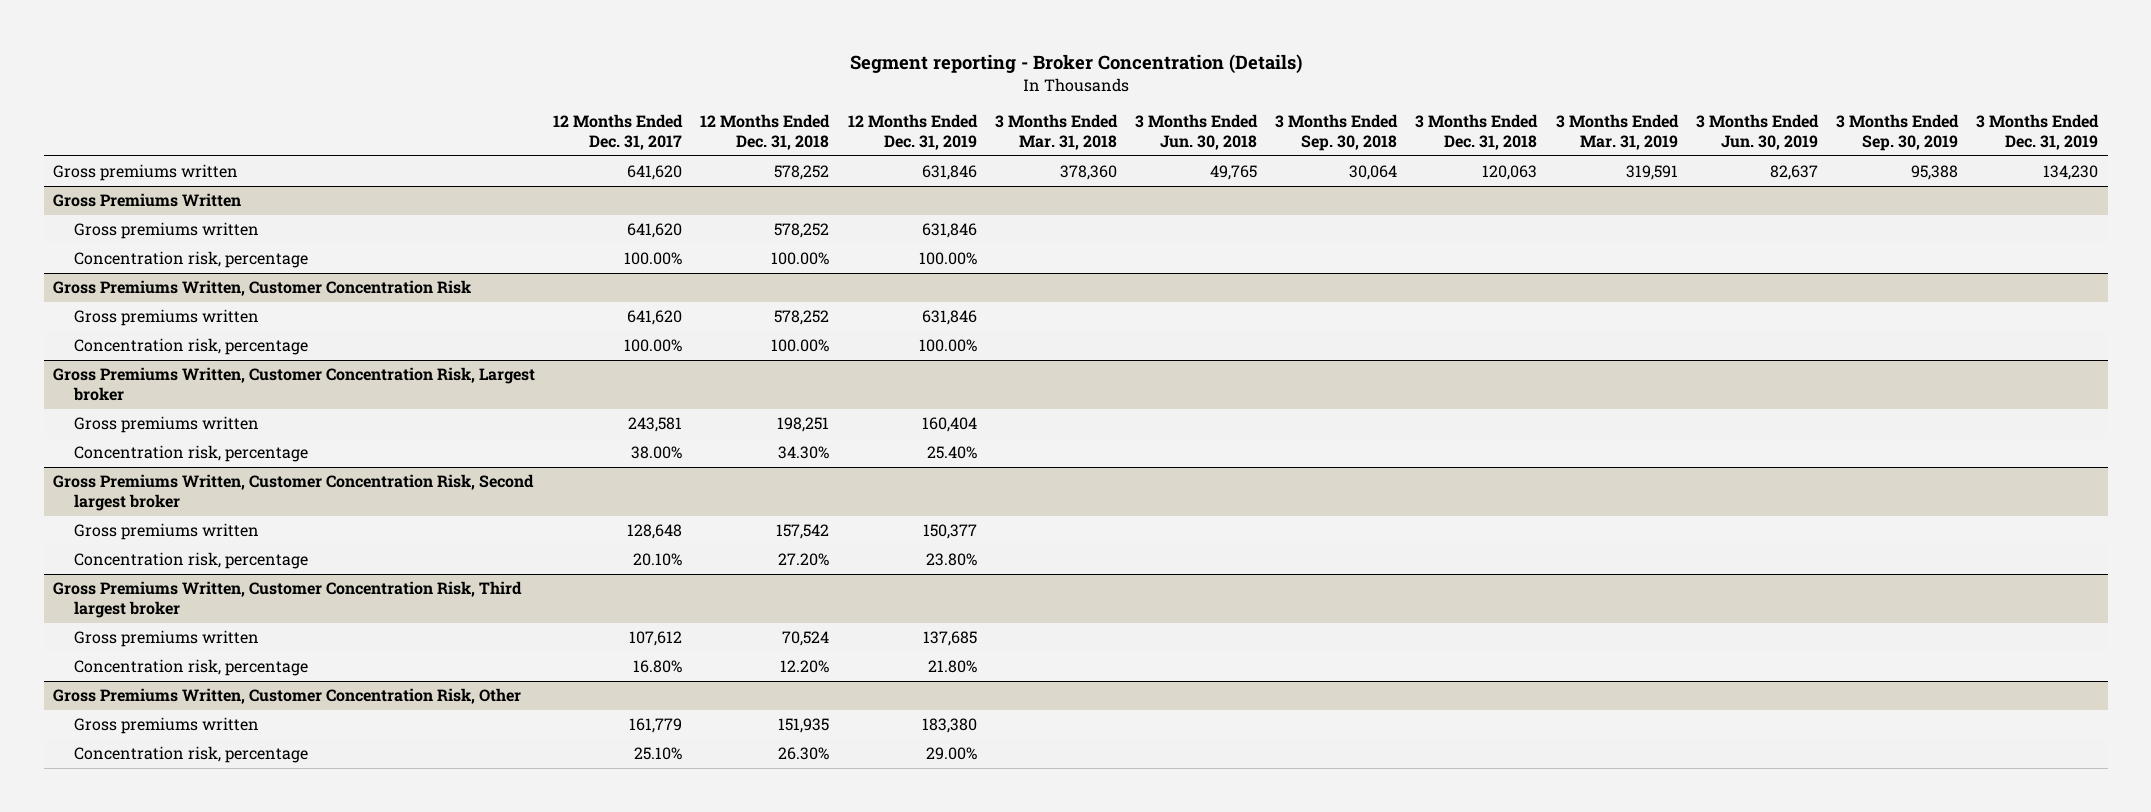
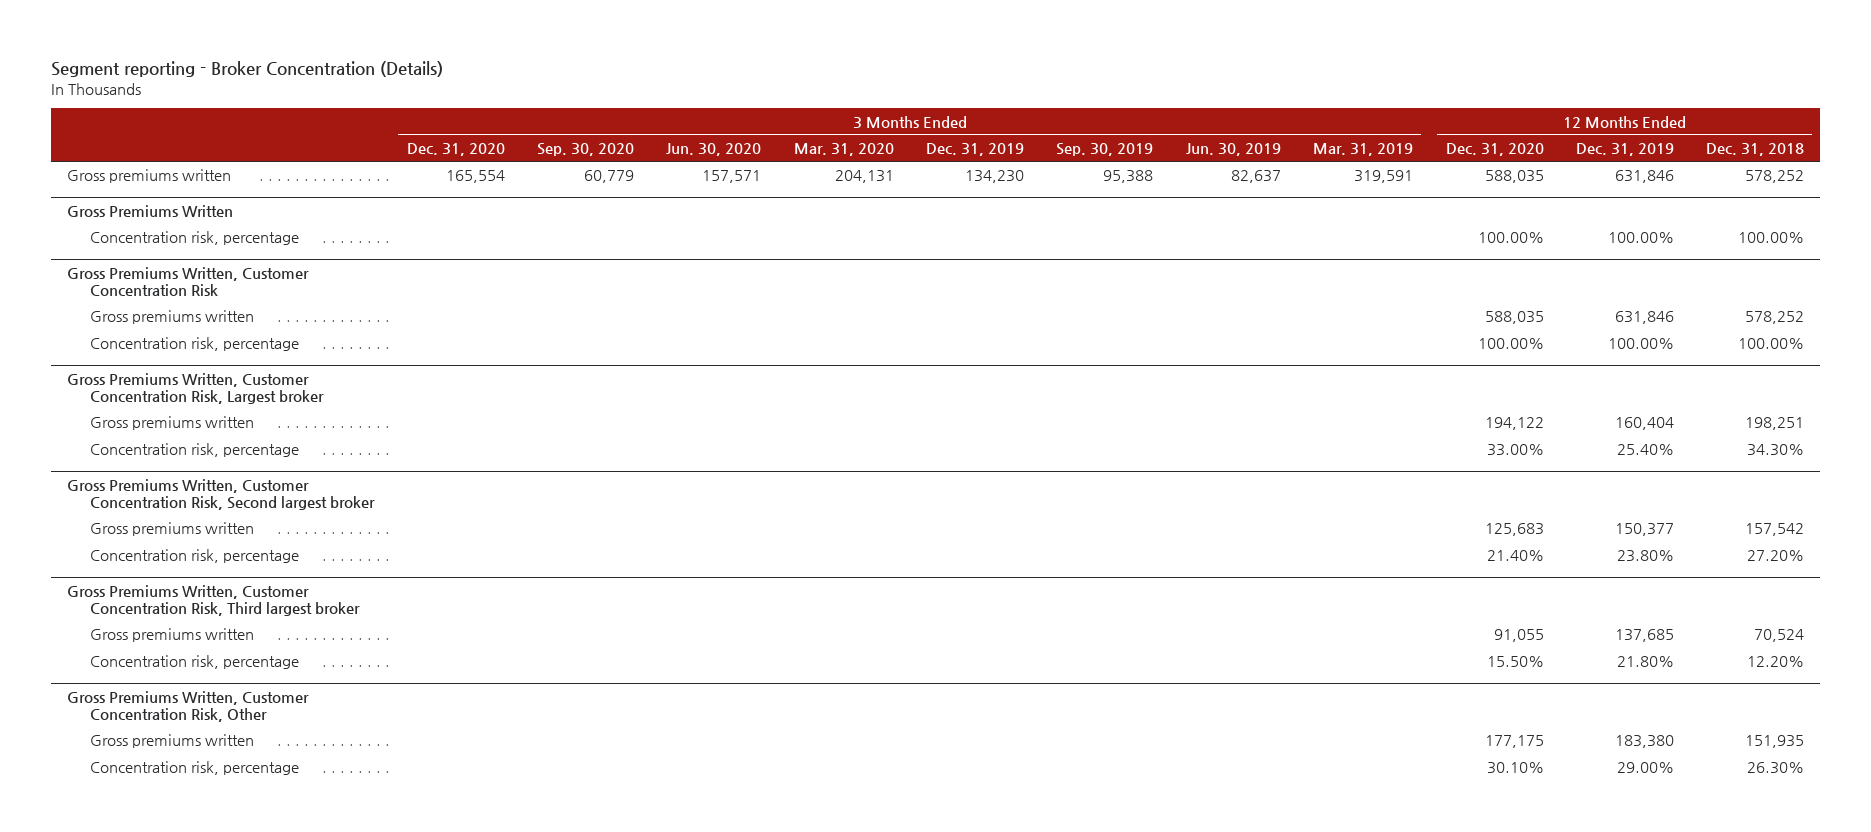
- | 12 Months Ended Dec. 31, 2017 | 12 Months Ended Dec. 31, 2018 | 12 Months Ended Dec. 31, 2019 | 3 Months Ended Mar. 31, 2018 | 3 Months Ended Jun. 30, 2018 | 3 Months Ended Sep. 30, 2018 | 3 Months Ended Dec. 31, 2018 | 3 Months Ended Mar. 31, 2019 | 3 Months Ended Jun. 30, 2019 | 3 Months Ended Sep. 30, 2019 | 3 Months Ended Dec. 31, 2019
+ | 3 Months Ended Dec. 31, 2020 | 3 Months Ended Sep. 30, 2020 | 3 Months Ended Jun. 30, 2020 | 3 Months Ended Mar. 31, 2020 | 3 Months Ended Dec. 31, 2019 | 3 Months Ended Sep. 30, 2019 | 3 Months Ended Jun. 30, 2019 | 3 Months Ended Mar. 31, 2019 | 12 Months Ended Dec. 31, 2020 | 12 Months Ended Dec. 31, 2019 | 12 Months Ended Dec. 31, 2018
@ Gross Premiums Written
- Gross premiums written | 641,620 | 578,252 | 631,846 | | | | | | | |

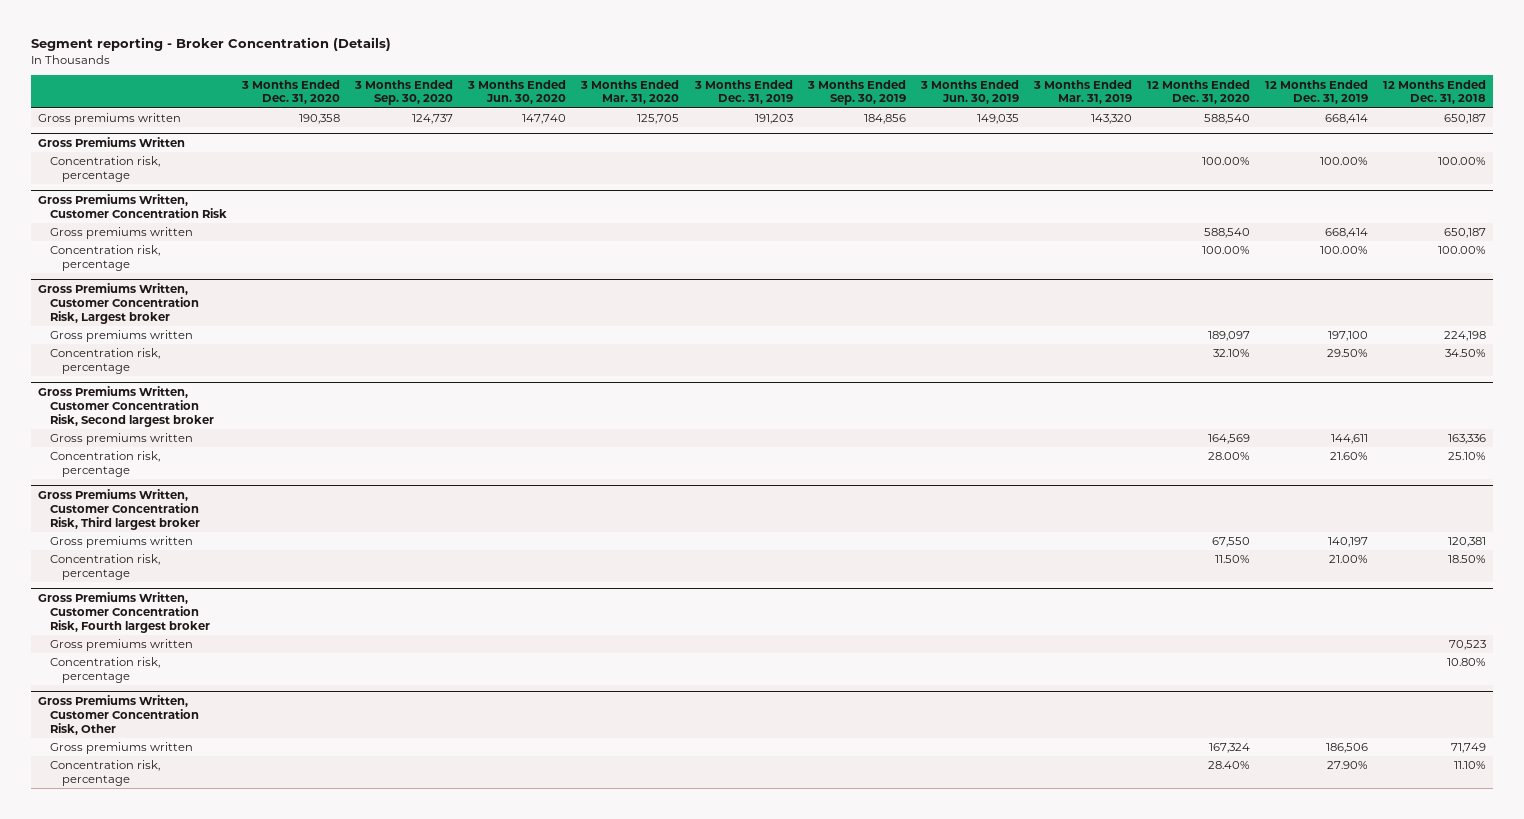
- Gross premiums written | 165,554 | 60,779 | 157,571 | 204,131 | 134,230 | 95,388 | 82,637 | 319,591 | 588,035 | 631,846 | 578,252
+ Gross premiums written | 190,358 | 124,737 | 147,740 | 125,705 | 191,203 | 184,856 | 149,035 | 143,320 | 588,540 | 668,414 | 650,187
@ Gross Premiums Written, Customer Concentration Risk
- Gross premiums written | | | | | | | | | 588,035 | 631,846 | 578,252
+ Gross premiums written | | | | | | | | | 588,540 | 668,414 | 650,187
@ Gross Premiums Written, Customer Concentration Risk, Largest broker
- Gross premiums written | | | | | | | | | 194,122 | 160,404 | 198,251
- Concentration risk, percentage | | | | | | | | | 33.00% | 25.40% | 34.30%
+ Gross premiums written | | | | | | | | | 189,097 | 197,100 | 224,198
+ Concentration risk, percentage | | | | | | | | | 32.10% | 29.50% | 34.50%
@ Gross Premiums Written, Customer Concentration Risk, Second largest broker
- Gross premiums written | | | | | | | | | 125,683 | 150,377 | 157,542
- Concentration risk, percentage | | | | | | | | | 21.40% | 23.80% | 27.20%
+ Gross premiums written | | | | | | | | | 164,569 | 144,611 | 163,336
+ Concentration risk, percentage | | | | | | | | | 28.00% | 21.60% | 25.10%
@ Gross Premiums Written, Customer Concentration Risk, Third largest broker
- Gross premiums written | | | | | | | | | 91,055 | 137,685 | 70,524
- Concentration risk, percentage | | | | | | | | | 15.50% | 21.80% | 12.20%
+ Gross premiums written | | | | | | | | | 67,550 | 140,197 | 120,381
+ Concentration risk, percentage | | | | | | | | | 11.50% | 21.00% | 18.50%
+ Gross Premiums Written, Customer Concentration Risk, Fourth largest broker
+ Gross premiums written | | | | | | | | | | | 70,523
+ Concentration risk, percentage | | | | | | | | | | | 10.80%
@ Gross Premiums Written, Customer Concentration Risk, Other
- Gross premiums written | | | | | | | | | 177,175 | 183,380 | 151,935
- Concentration risk, percentage | | | | | | | | | 30.10% | 29.00% | 26.30%
+ Gross premiums written | | | | | | | | | 167,324 | 186,506 | 71,749
+ Concentration risk, percentage | | | | | | | | | 28.40% | 27.90% | 11.10%

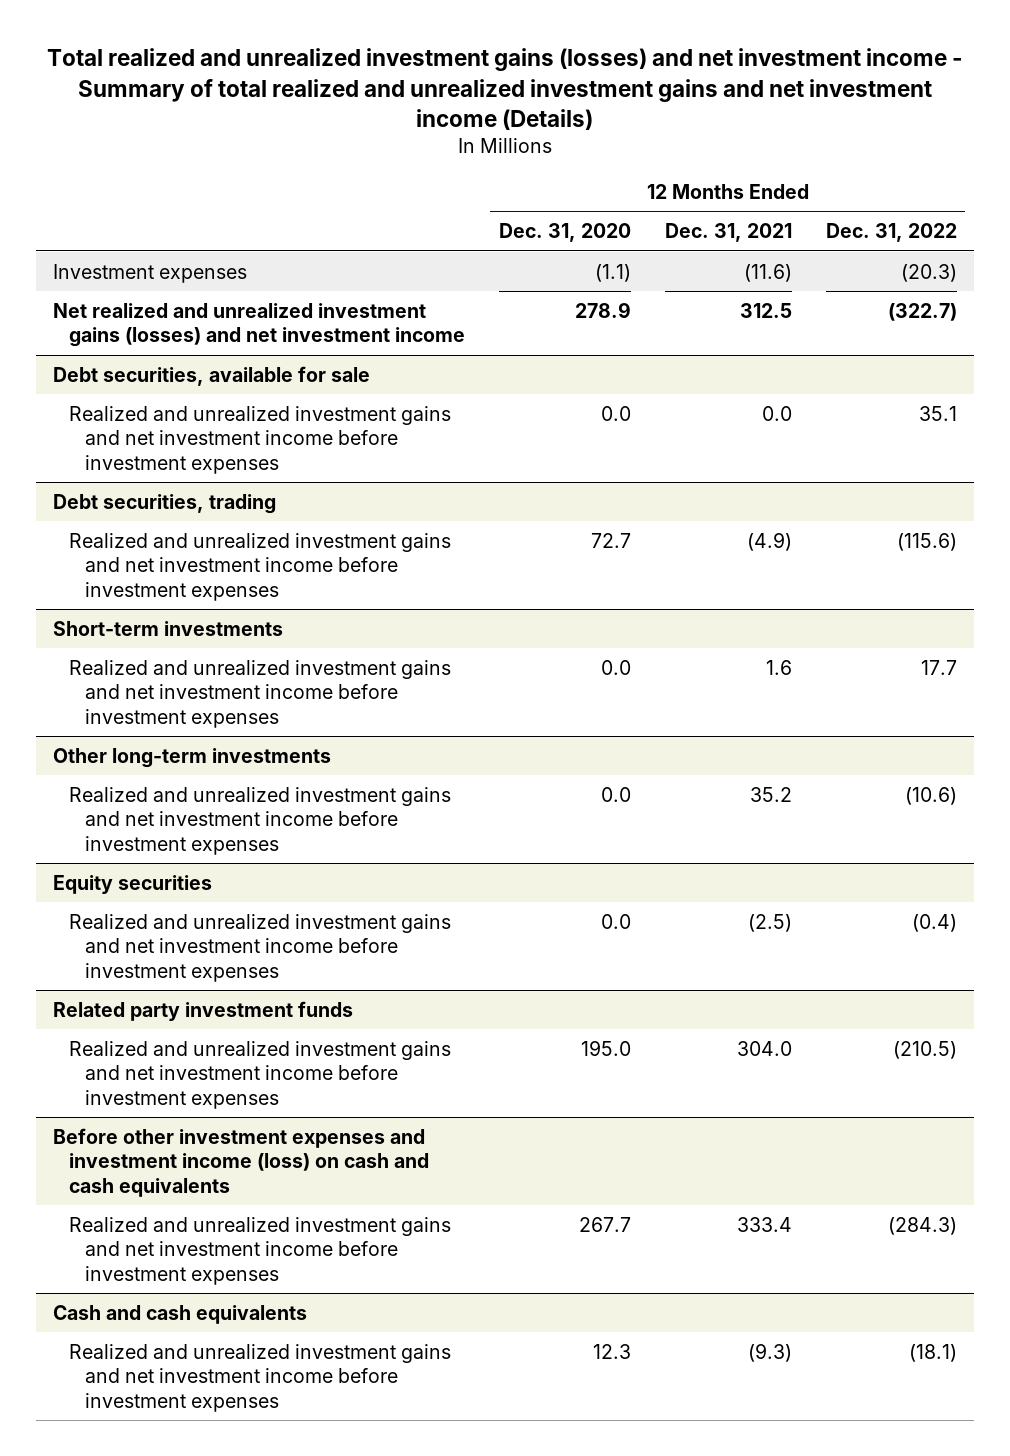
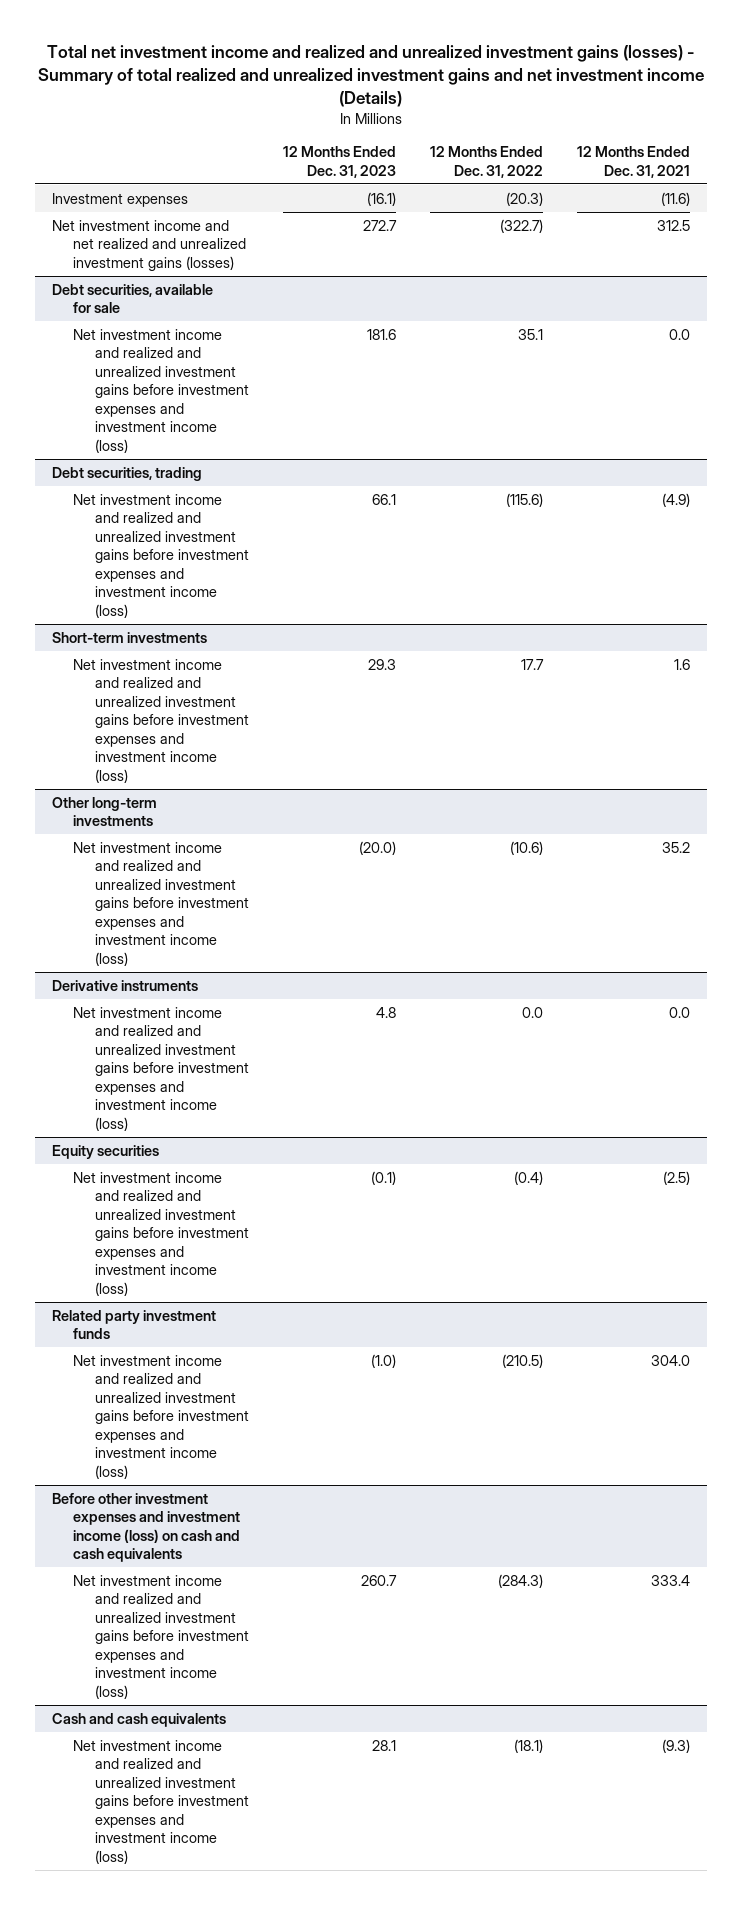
- Total realized and unrealized investment gains (losses) and net investment income - Summary of total realized and unrealized investment gains and net investment income (Details)
+ Total net investment income and realized and unrealized investment gains (losses) - Summary of total realized and unrealized investment gains and net investment income (Details)
- | 12 Months Ended Dec. 31, 2020 | 12 Months Ended Dec. 31, 2021 | 12 Months Ended Dec. 31, 2022
+ | 12 Months Ended Dec. 31, 2023 | 12 Months Ended Dec. 31, 2022 | 12 Months Ended Dec. 31, 2021
- Net realized and unrealized investment gains (losses) and net investment income | 278.9 | 312.5 | (322.7)
+ Net investment income and net realized and unrealized investment gains (losses) | 272.7 | (322.7) | 312.5
@ Debt securities, available for sale
- Realized and unrealized investment gains and net investment income before investment expenses | 0.0 | 0.0 | 35.1
+ Net investment income and realized and unrealized investment gains before investment expenses and investment income (loss) | 181.6 | 35.1 | 0.0
@ Debt securities, trading
- Realized and unrealized investment gains and net investment income before investment expenses | 72.7 | (4.9) | (115.6)
+ Net investment income and realized and unrealized investment gains before investment expenses and investment income (loss) | 66.1 | (115.6) | (4.9)
@ Short-term investments
- Realized and unrealized investment gains and net investment income before investment expenses | 0.0 | 1.6 | 17.7
+ Net investment income and realized and unrealized investment gains before investment expenses and investment income (loss) | 29.3 | 17.7 | 1.6
@ Other long-term investments
- Realized and unrealized investment gains and net investment income before investment expenses | 0.0 | 35.2 | (10.6)
+ Net investment income and realized and unrealized investment gains before investment expenses and investment income (loss) | (20.0) | (10.6) | 35.2
+ Derivative instruments
+ Net investment income and realized and unrealized investment gains before investment expenses and investment income (loss) | 4.8 | 0.0 | 0.0
@ Equity securities
- Realized and unrealized investment gains and net investment income before investment expenses | 0.0 | (2.5) | (0.4)
+ Net investment income and realized and unrealized investment gains before investment expenses and investment income (loss) | (0.1) | (0.4) | (2.5)
@ Related party investment funds
- Realized and unrealized investment gains and net investment income before investment expenses | 195.0 | 304.0 | (210.5)
+ Net investment income and realized and unrealized investment gains before investment expenses and investment income (loss) | (1.0) | (210.5) | 304.0
@ Before other investment expenses and investment income (loss) on cash and cash equivalents
- Realized and unrealized investment gains and net investment income before investment expenses | 267.7 | 333.4 | (284.3)
+ Net investment income and realized and unrealized investment gains before investment expenses and investment income (loss) | 260.7 | (284.3) | 333.4
@ Cash and cash equivalents
- Realized and unrealized investment gains and net investment income before investment expenses | 12.3 | (9.3) | (18.1)
+ Net investment income and realized and unrealized investment gains before investment expenses and investment income (loss) | 28.1 | (18.1) | (9.3)

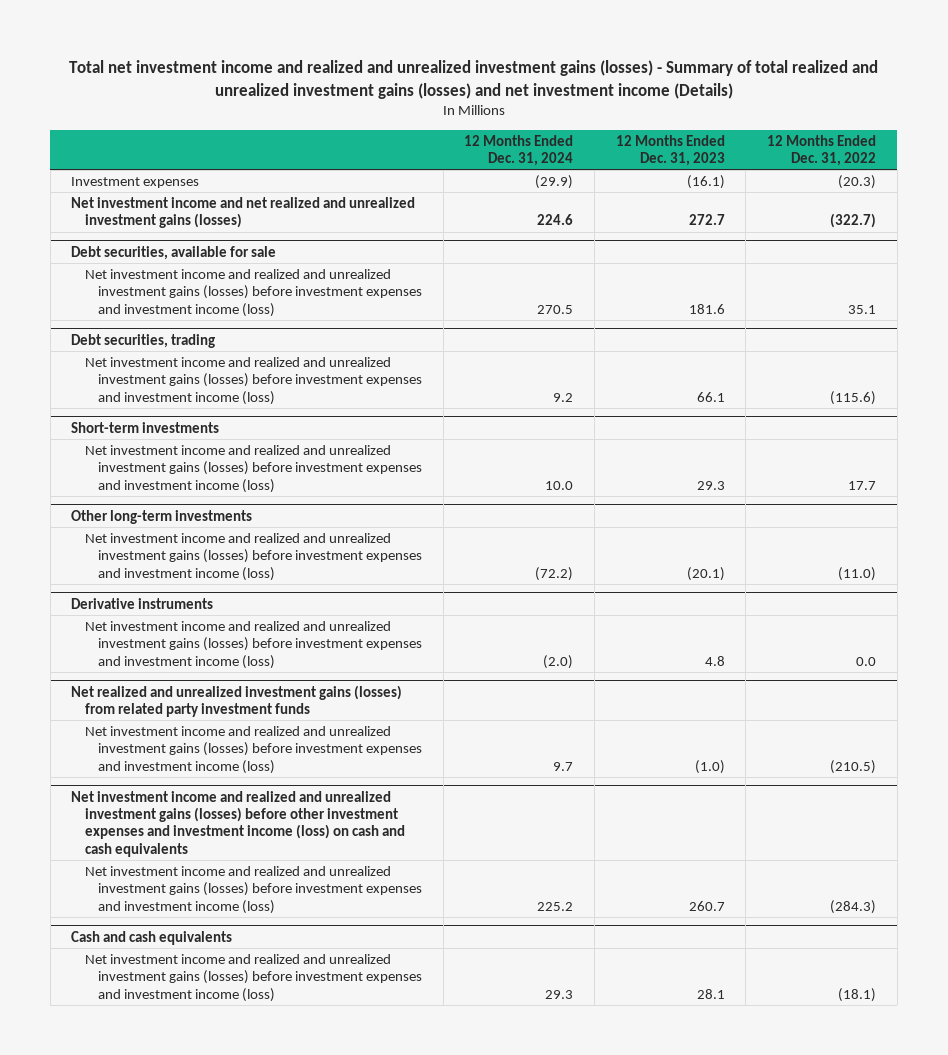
- Total net investment income and realized and unrealized investment gains (losses) - Summary of total realized and unrealized investment gains and net investment income (Details)
+ Total net investment income and realized and unrealized investment gains (losses) - Summary of total realized and unrealized investment gains (losses) and net investment income (Details)
- | 12 Months Ended Dec. 31, 2023 | 12 Months Ended Dec. 31, 2022 | 12 Months Ended Dec. 31, 2021
+ | 12 Months Ended Dec. 31, 2024 | 12 Months Ended Dec. 31, 2023 | 12 Months Ended Dec. 31, 2022
@ Debt securities, available for sale
- Net investment income and realized and unrealized investment gains before investment expenses and investment income (loss) | 181.6 | 35.1 | 0.0
+ Net investment income and realized and unrealized investment gains (losses) before investment expenses and investment income (loss) | 270.5 | 181.6 | 35.1
@ Debt securities, trading
- Net investment income and realized and unrealized investment gains before investment expenses and investment income (loss) | 66.1 | (115.6) | (4.9)
+ Net investment income and realized and unrealized investment gains (losses) before investment expenses and investment income (loss) | 9.2 | 66.1 | (115.6)
@ Short-term investments
- Net investment income and realized and unrealized investment gains before investment expenses and investment income (loss) | 29.3 | 17.7 | 1.6
+ Net investment income and realized and unrealized investment gains (losses) before investment expenses and investment income (loss) | 10.0 | 29.3 | 17.7
@ Other long-term investments
- Net investment income and realized and unrealized investment gains before investment expenses and investment income (loss) | (20.0) | (10.6) | 35.2
+ Net investment income and realized and unrealized investment gains (losses) before investment expenses and investment income (loss) | (72.2) | (20.1) | (11.0)
@ Derivative instruments
- Net investment income and realized and unrealized investment gains before investment expenses and investment income (loss) | 4.8 | 0.0 | 0.0
- Equity securities
- Net investment income and realized and unrealized investment gains before investment expenses and investment income (loss) | (0.1) | (0.4) | (2.5)
- Related party investment funds
- Net investment income and realized and unrealized investment gains before investment expenses and investment income (loss) | (1.0) | (210.5) | 304.0
- Before other investment expenses and investment income (loss) on cash and cash equivalents
- Net investment income and realized and unrealized investment gains before investment expenses and investment income (loss) | 260.7 | (284.3) | 333.4
@ Derivative instruments
+ Net investment income and realized and unrealized investment gains (losses) before investment expenses and investment income (loss) | (2.0) | 4.8 | 0.0
+ Net realized and unrealized investment gains (losses) from related party investment funds
+ Net investment income and realized and unrealized investment gains (losses) before investment expenses and investment income (loss) | 9.7 | (1.0) | (210.5)
+ Net investment income and realized and unrealized investment gains (losses) before other investment expenses and investment income (loss) on cash and cash equivalents
+ Net investment income and realized and unrealized investment gains (losses) before investment expenses and investment income (loss) | 225.2 | 260.7 | (284.3)
@ Cash and cash equivalents
- Net investment income and realized and unrealized investment gains before investment expenses and investment income (loss) | 28.1 | (18.1) | (9.3)
+ Net investment income and realized and unrealized investment gains (losses) before investment expenses and investment income (loss) | 29.3 | 28.1 | (18.1)

